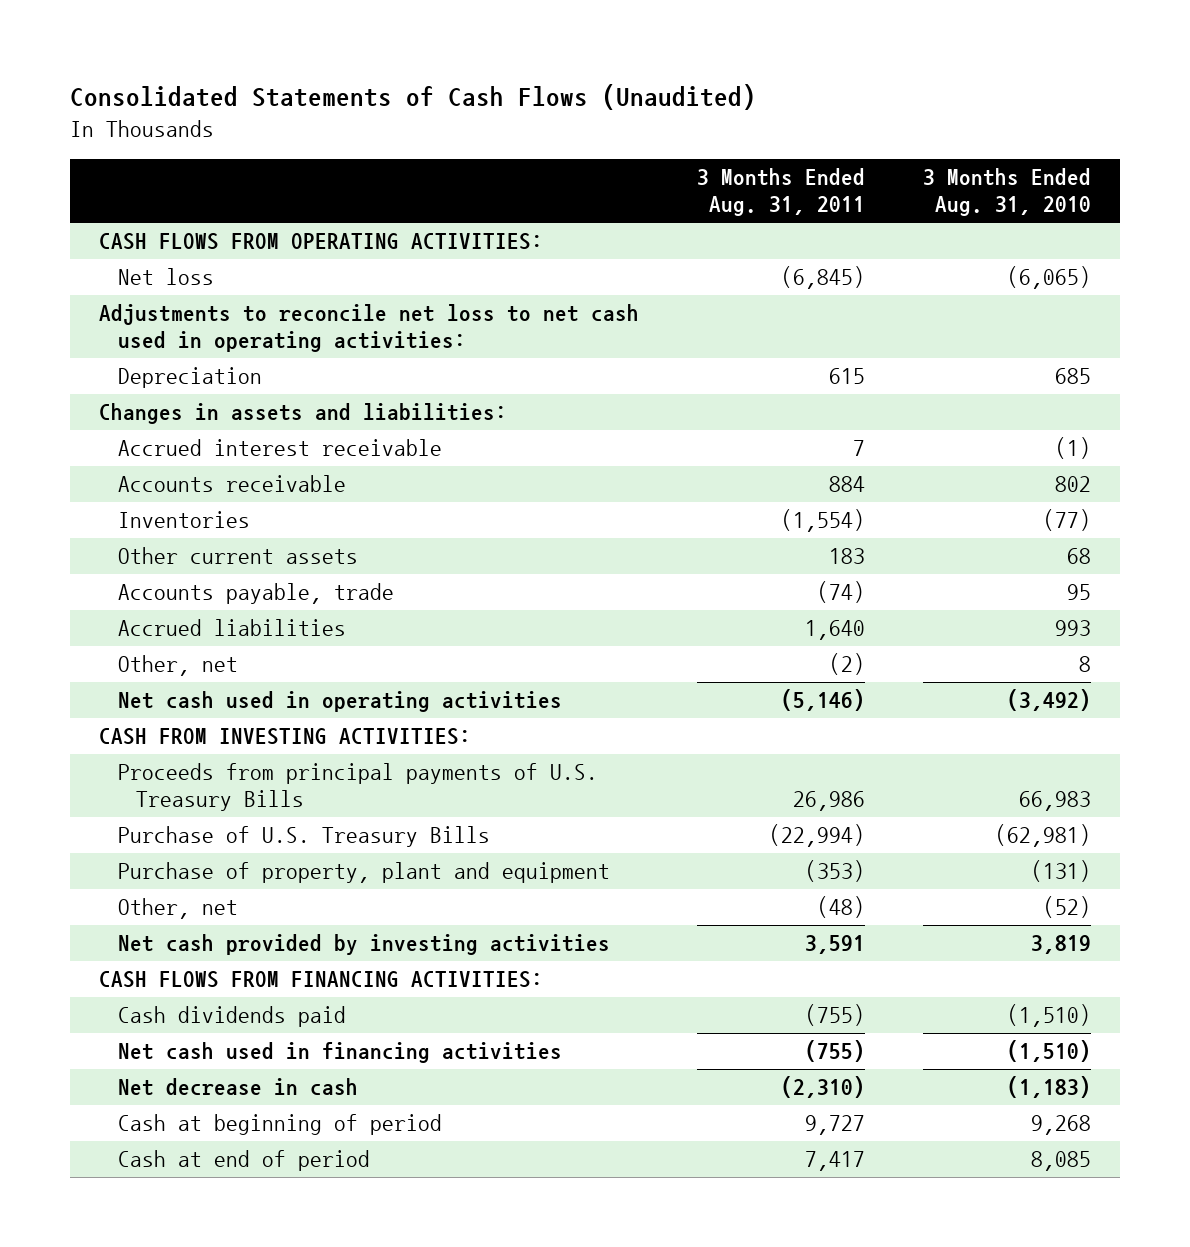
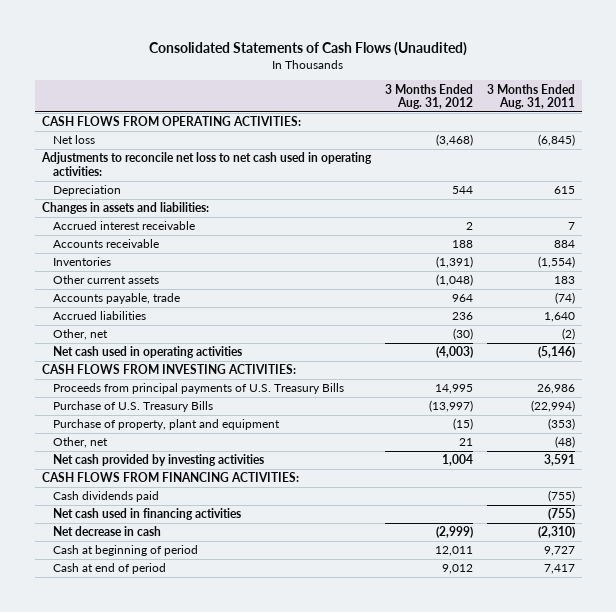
- | 3 Months Ended Aug. 31, 2011 | 3 Months Ended Aug. 31, 2010
+ | 3 Months Ended Aug. 31, 2012 | 3 Months Ended Aug. 31, 2011
- CASH FROM INVESTING ACTIVITIES:
+ CASH FLOWS FROM INVESTING ACTIVITIES:

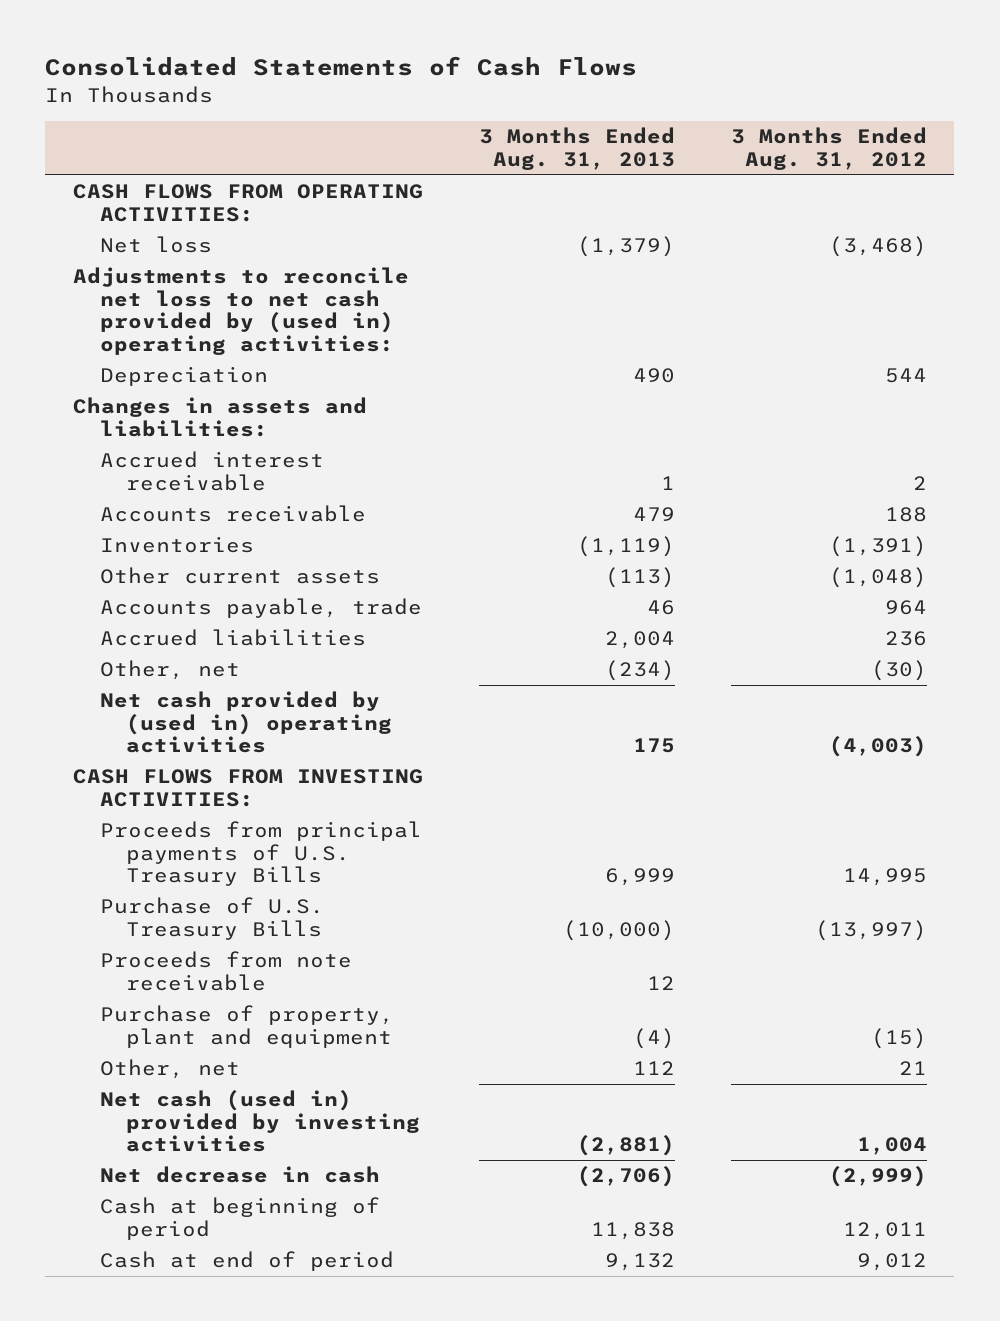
- Consolidated Statements of Cash Flows (Unaudited)
+ Consolidated Statements of Cash Flows
- | 3 Months Ended Aug. 31, 2012 | 3 Months Ended Aug. 31, 2011
+ | 3 Months Ended Aug. 31, 2013 | 3 Months Ended Aug. 31, 2012
- Adjustments to reconcile net loss to net cash used in operating activities:
+ Adjustments to reconcile net loss to net cash provided by (used in) operating activities:
- Net cash used in operating activities | (4,003) | (5,146)
+ Net cash provided by (used in) operating activities | 175 | (4,003)
+ Proceeds from note receivable | 12 |
- Net cash provided by investing activities | 1,004 | 3,591
- CASH FLOWS FROM FINANCING ACTIVITIES:
- Cash dividends paid | | (755)
- Net cash used in financing activities | | (755)
+ Net cash (used in) provided by investing activities | (2,881) | 1,004

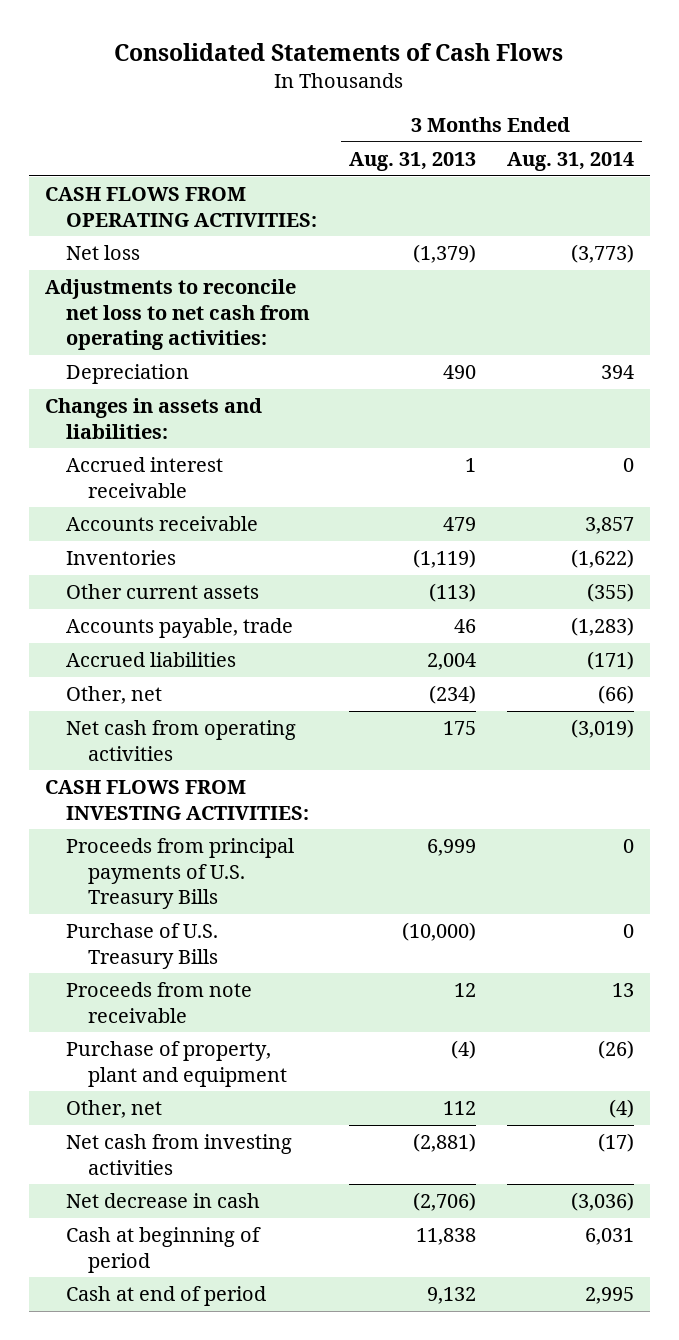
- | 3 Months Ended Aug. 31, 2013 | 3 Months Ended Aug. 31, 2012
+ | 3 Months Ended Aug. 31, 2013 | 3 Months Ended Aug. 31, 2014
- Adjustments to reconcile net loss to net cash provided by (used in) operating activities:
+ Adjustments to reconcile net loss to net cash from operating activities:
- Net cash provided by (used in) operating activities | 175 | (4,003)
+ Net cash from operating activities | 175 | (3,019)
- Net cash (used in) provided by investing activities | (2,881) | 1,004
+ Net cash from investing activities | (2,881) | (17)

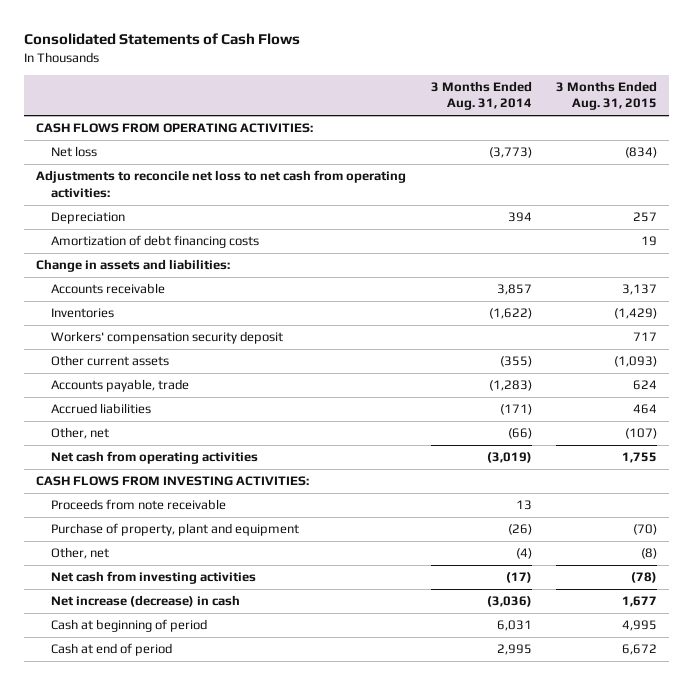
- | 3 Months Ended Aug. 31, 2013 | 3 Months Ended Aug. 31, 2014
+ | 3 Months Ended Aug. 31, 2014 | 3 Months Ended Aug. 31, 2015
- Changes in assets and liabilities:
- Accrued interest receivable | 1 | 0
+ Amortization of debt financing costs | | 19
+ Change in assets and liabilities:
+ Workers' compensation security deposit | | 717
- Proceeds from principal payments of U.S. Treasury Bills | 6,999 | 0
- Purchase of U.S. Treasury Bills | (10,000) | 0
- Net decrease in cash | (2,706) | (3,036)
+ Net increase (decrease) in cash | (3,036) | 1,677

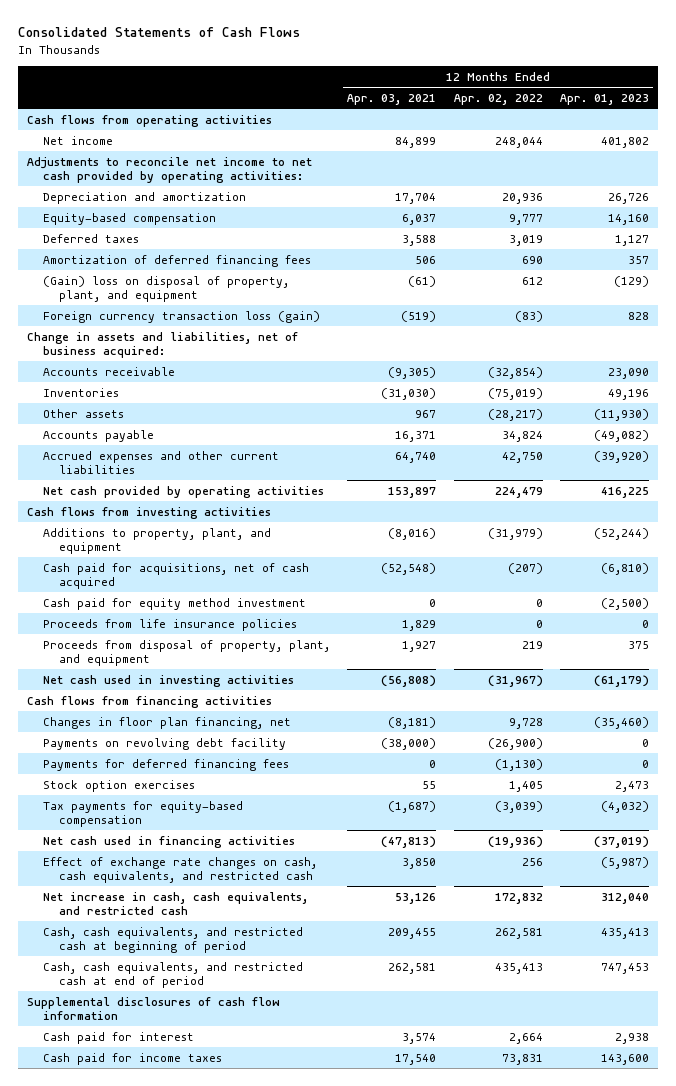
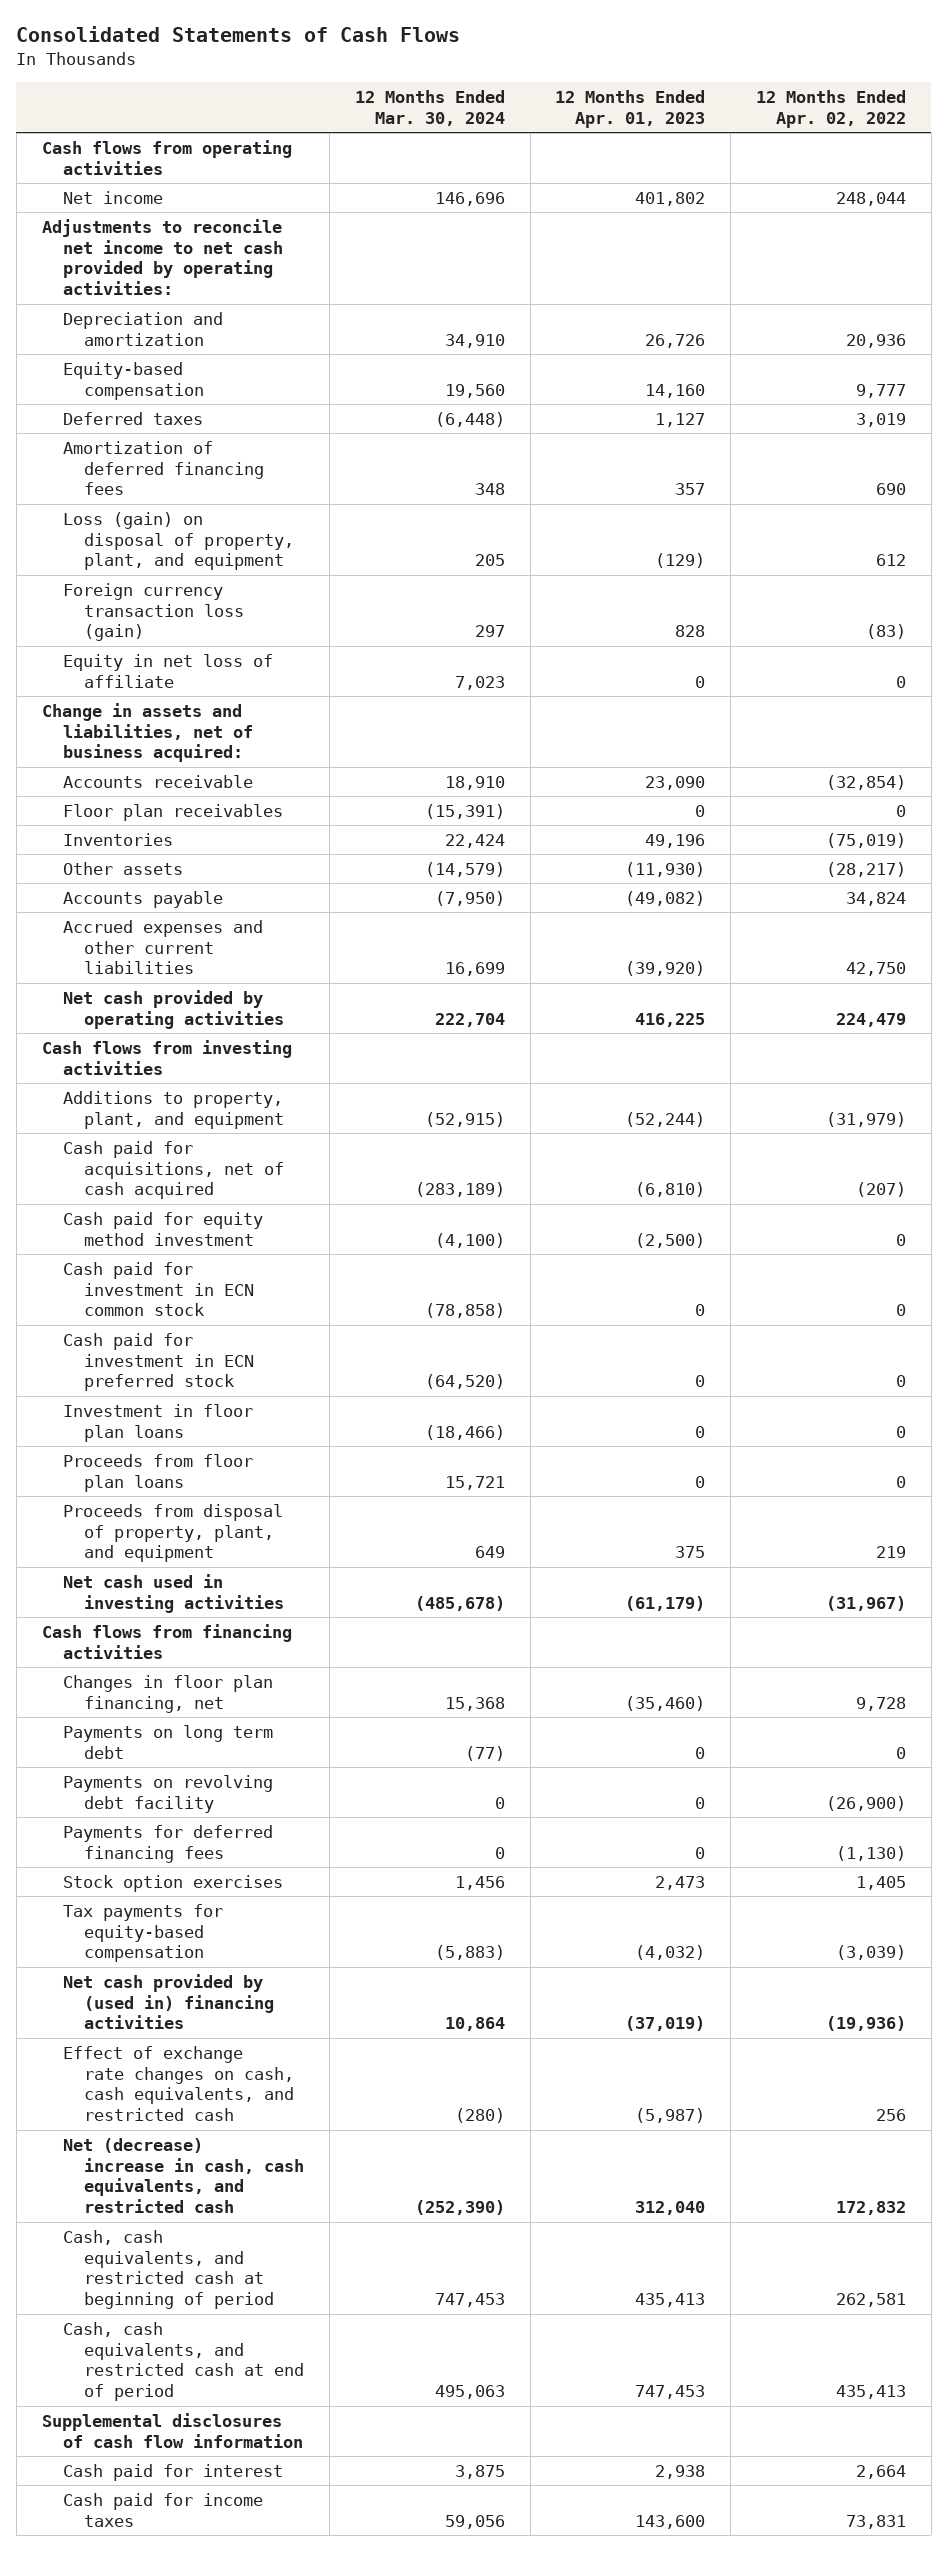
- | 12 Months Ended Apr. 03, 2021 | 12 Months Ended Apr. 02, 2022 | 12 Months Ended Apr. 01, 2023
+ | 12 Months Ended Mar. 30, 2024 | 12 Months Ended Apr. 01, 2023 | 12 Months Ended Apr. 02, 2022
- (Gain) loss on disposal of property, plant, and equipment | (61) | 612 | (129)
+ Loss (gain) on disposal of property, plant, and equipment | 205 | (129) | 612
+ Equity in net loss of affiliate | 7,023 | 0 | 0
+ Floor plan receivables | (15,391) | 0 | 0
- Proceeds from life insurance policies | 1,829 | 0 | 0
+ Cash paid for investment in ECN common stock | (78,858) | 0 | 0
+ Cash paid for investment in ECN preferred stock | (64,520) | 0 | 0
+ Investment in floor plan loans | (18,466) | 0 | 0
+ Proceeds from floor plan loans | 15,721 | 0 | 0
+ Payments on long term debt | (77) | 0 | 0
- Net cash used in financing activities | (47,813) | (19,936) | (37,019)
+ Net cash provided by (used in) financing activities | 10,864 | (37,019) | (19,936)
- Net increase in cash, cash equivalents, and restricted cash | 53,126 | 172,832 | 312,040
+ Net (decrease) increase in cash, cash equivalents, and restricted cash | (252,390) | 312,040 | 172,832

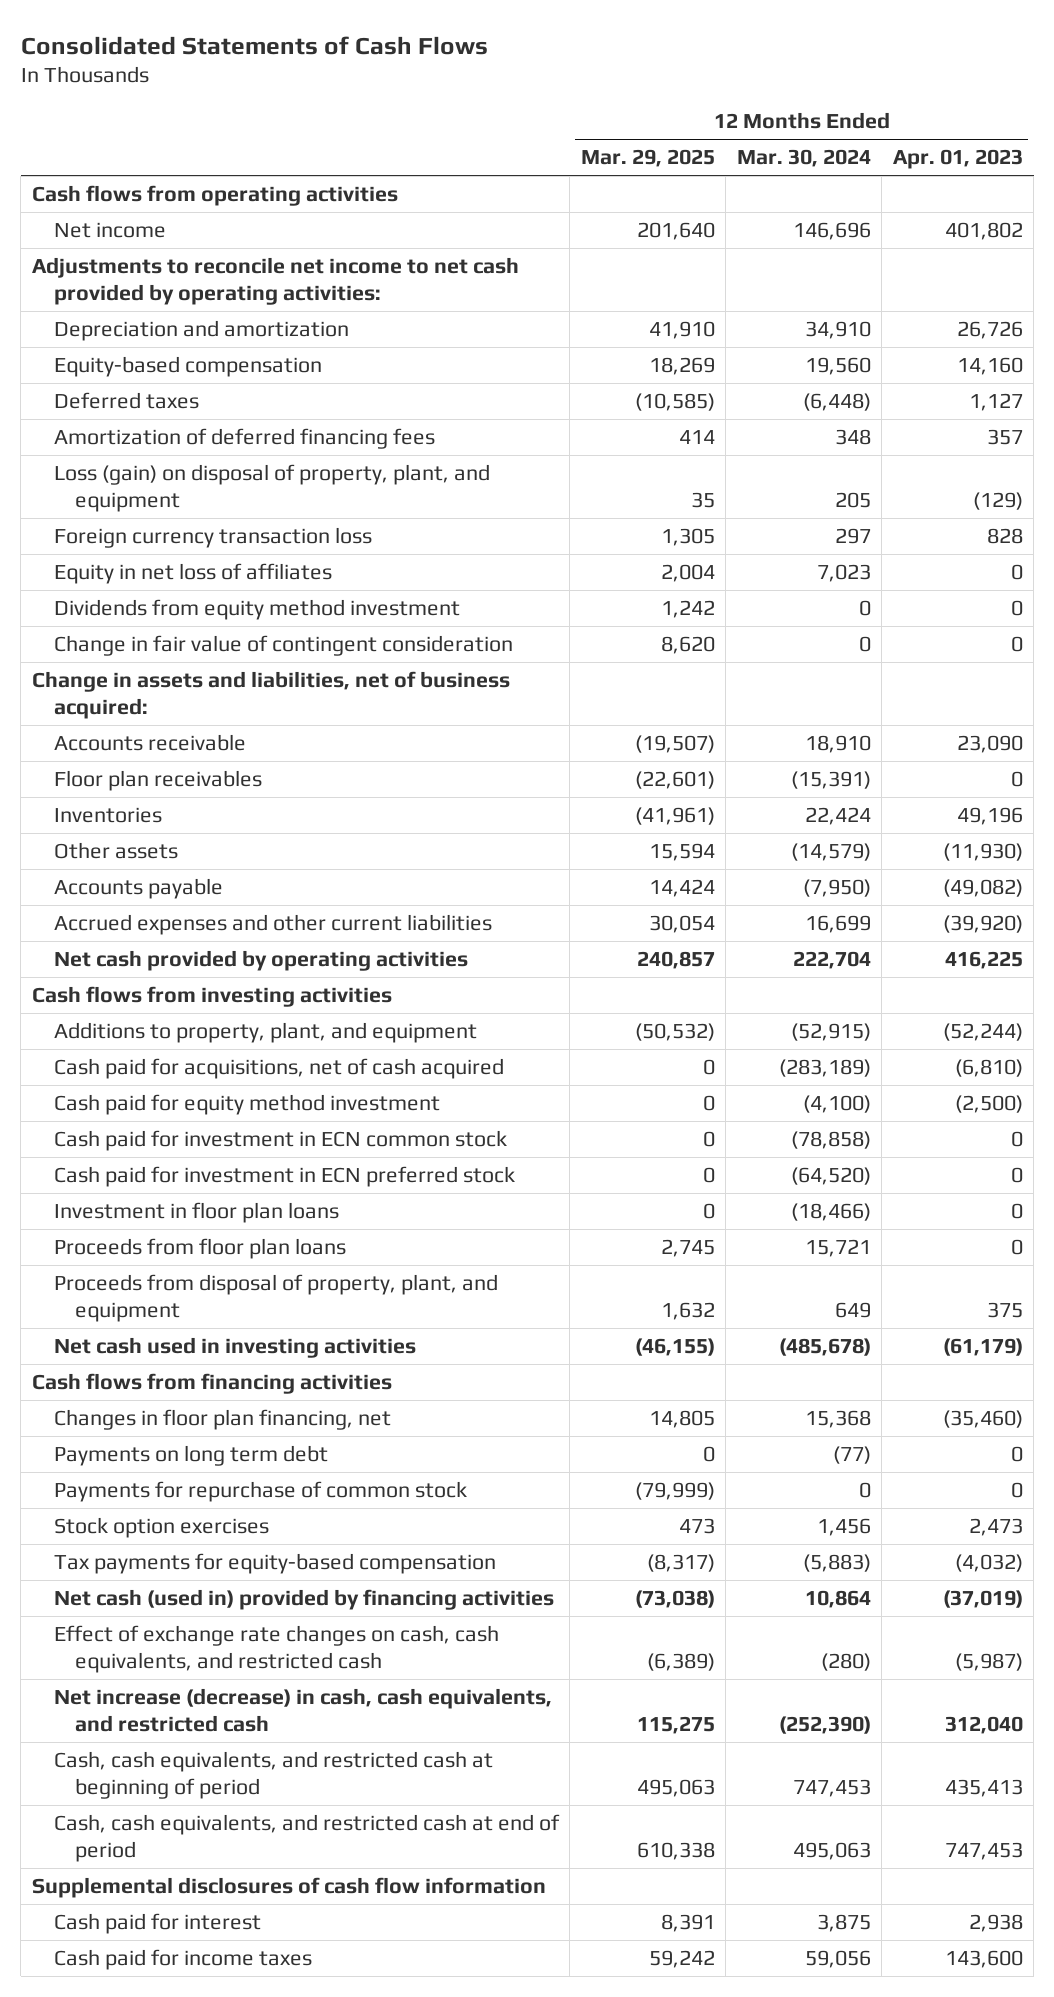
- | 12 Months Ended Mar. 30, 2024 | 12 Months Ended Apr. 01, 2023 | 12 Months Ended Apr. 02, 2022
+ | 12 Months Ended Mar. 29, 2025 | 12 Months Ended Mar. 30, 2024 | 12 Months Ended Apr. 01, 2023
- Foreign currency transaction loss (gain) | 297 | 828 | (83)
- Equity in net loss of affiliate | 7,023 | 0 | 0
+ Foreign currency transaction loss | 1,305 | 297 | 828
+ Equity in net loss of affiliates | 2,004 | 7,023 | 0
+ Dividends from equity method investment | 1,242 | 0 | 0
+ Change in fair value of contingent consideration | 8,620 | 0 | 0
- Payments on revolving debt facility | 0 | 0 | (26,900)
- Payments for deferred financing fees | 0 | 0 | (1,130)
+ Payments for repurchase of common stock | (79,999) | 0 | 0
- Net cash provided by (used in) financing activities | 10,864 | (37,019) | (19,936)
+ Net cash (used in) provided by financing activities | (73,038) | 10,864 | (37,019)
- Net (decrease) increase in cash, cash equivalents, and restricted cash | (252,390) | 312,040 | 172,832
+ Net increase (decrease) in cash, cash equivalents, and restricted cash | 115,275 | (252,390) | 312,040

